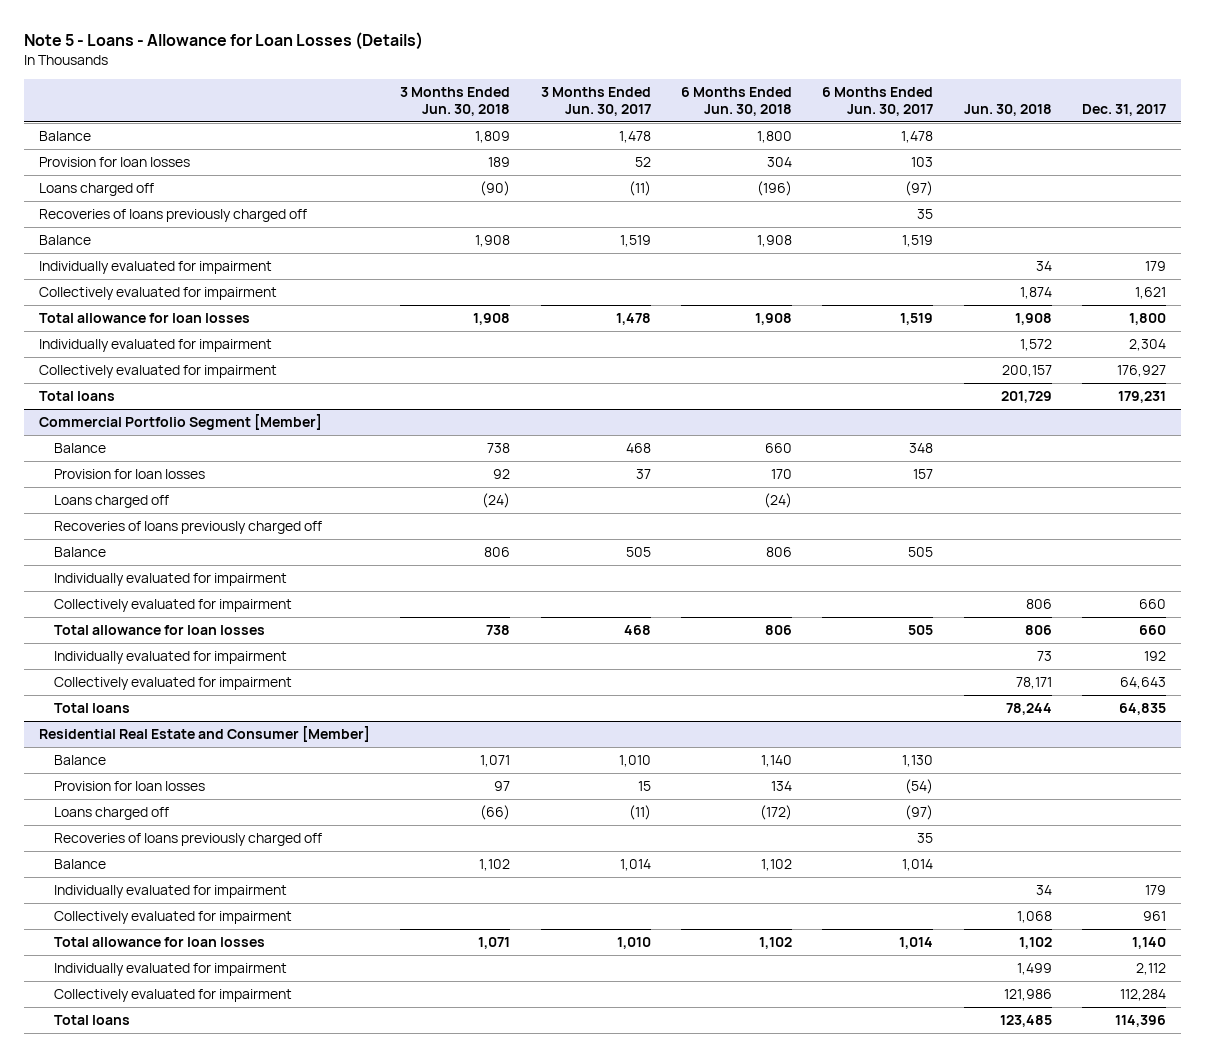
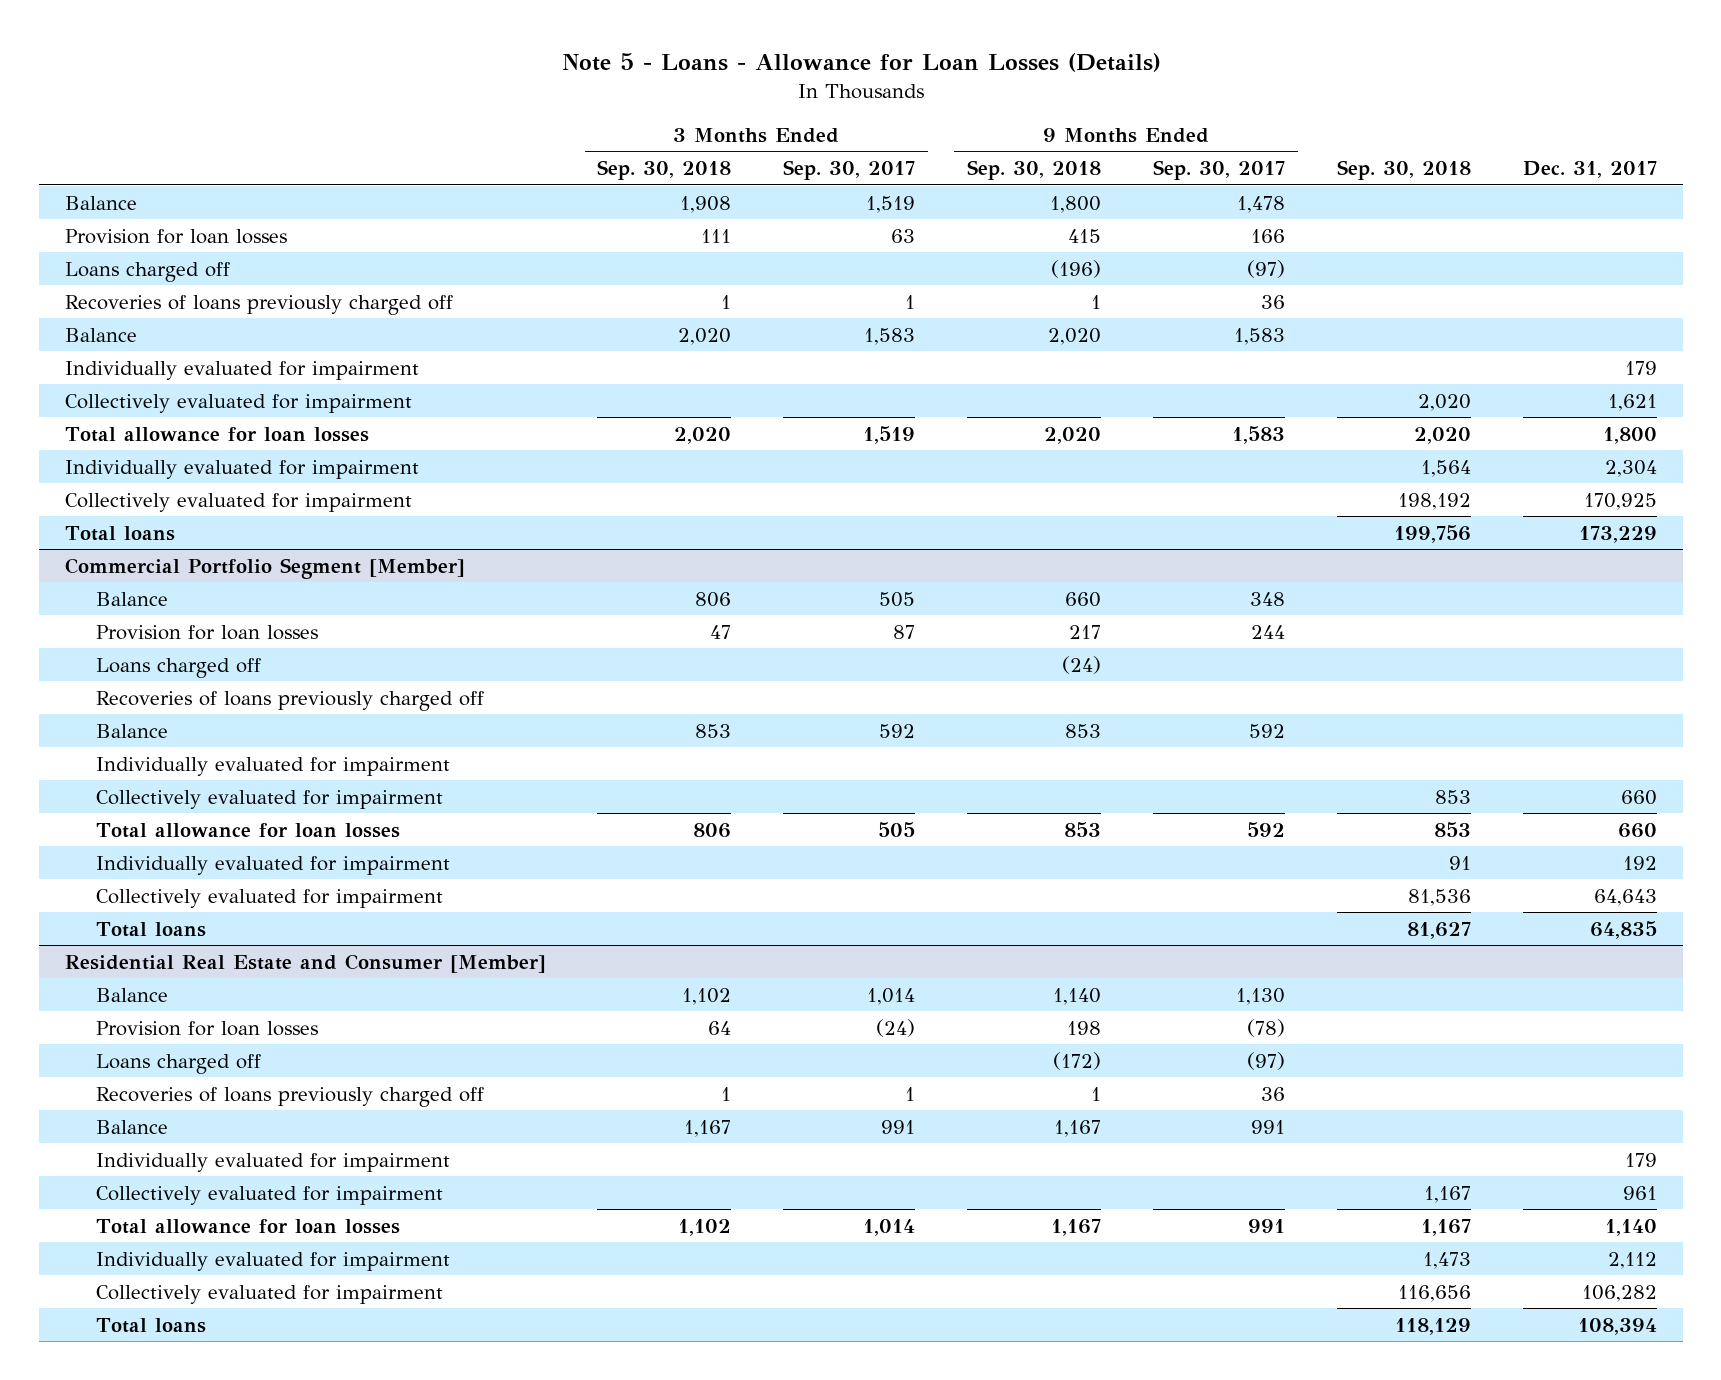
- | 3 Months Ended Jun. 30, 2018 | 3 Months Ended Jun. 30, 2017 | 6 Months Ended Jun. 30, 2018 | 6 Months Ended Jun. 30, 2017 | Jun. 30, 2018 | Dec. 31, 2017
+ | 3 Months Ended Sep. 30, 2018 | 3 Months Ended Sep. 30, 2017 | 9 Months Ended Sep. 30, 2018 | 9 Months Ended Sep. 30, 2017 | Sep. 30, 2018 | Dec. 31, 2017
- Collectively evaluated for impairment | | | | | 200,157 | 176,927
- Total loans | | | | | 201,729 | 179,231
+ Collectively evaluated for impairment | | | | | 198,192 | 170,925
+ Total loans | | | | | 199,756 | 173,229
@ Residential Real Estate and Consumer [Member]
- Collectively evaluated for impairment | | | | | 121,986 | 112,284
- Total loans | | | | | 123,485 | 114,396
+ Collectively evaluated for impairment | | | | | 116,656 | 106,282
+ Total loans | | | | | 118,129 | 108,394

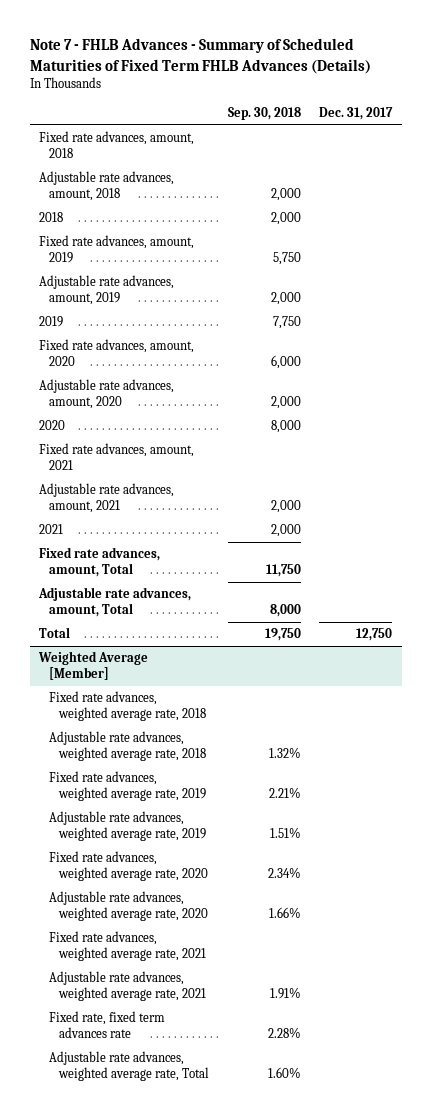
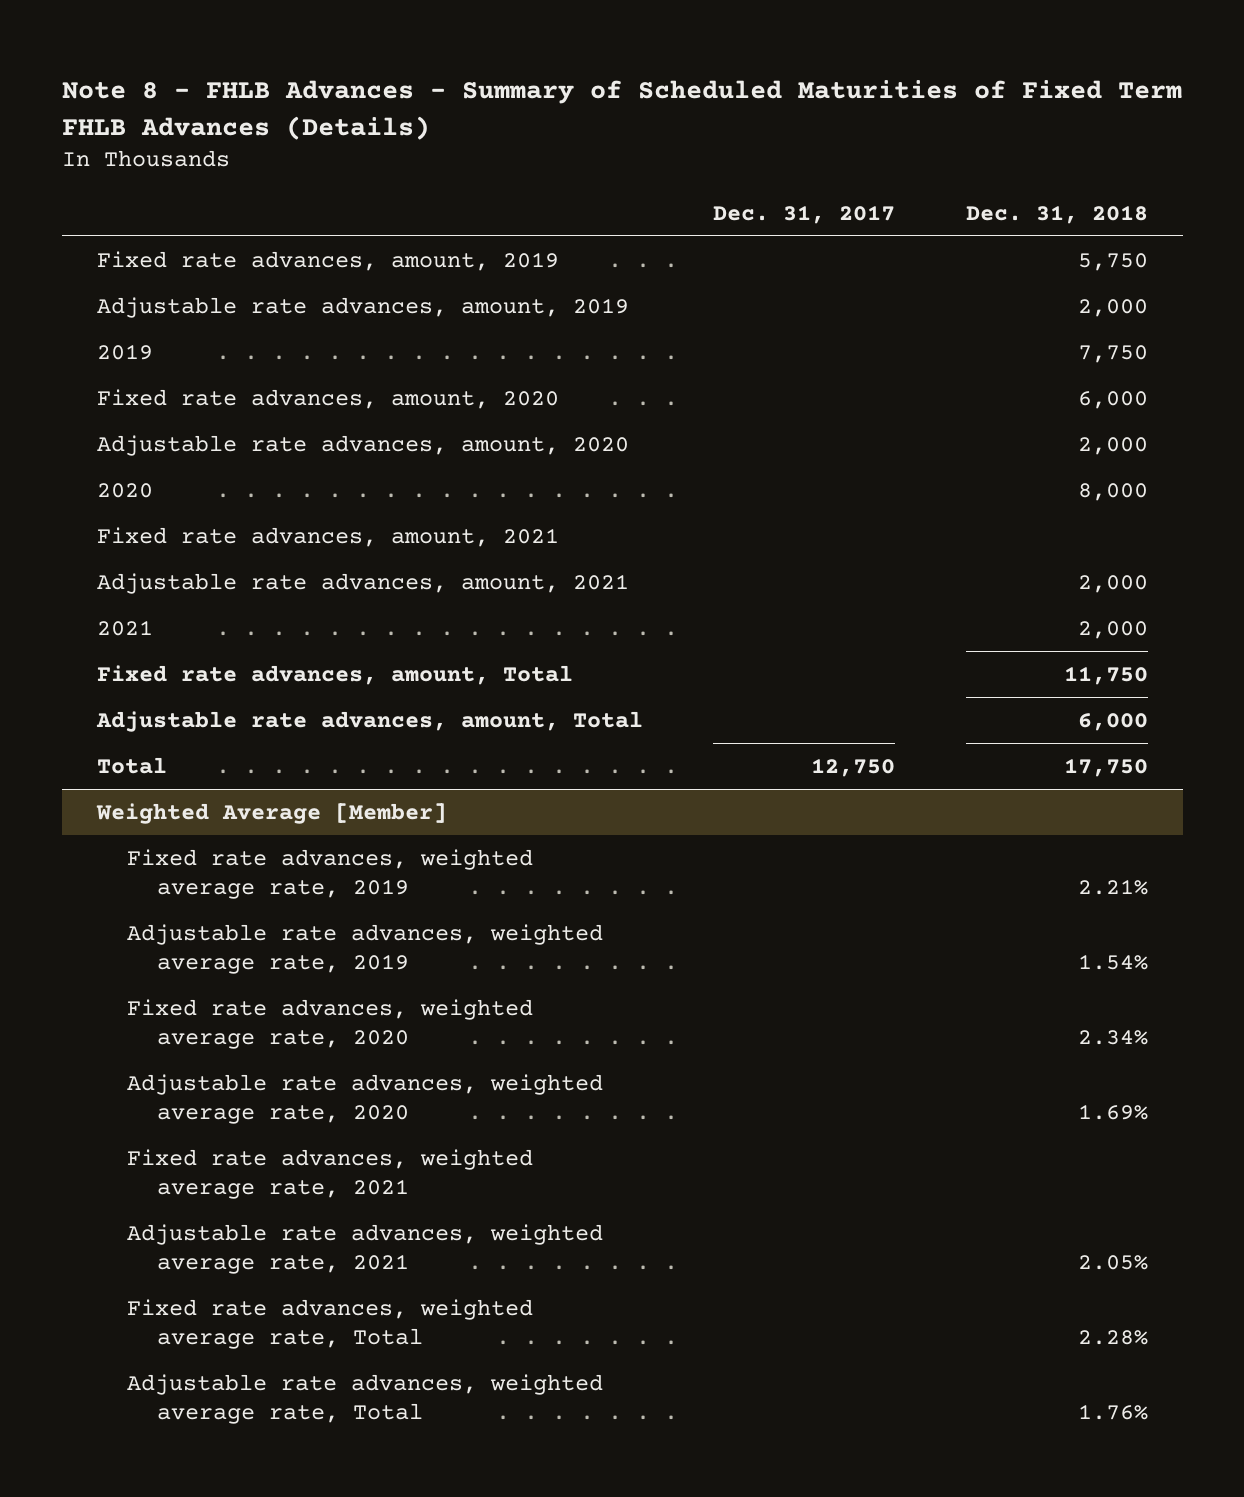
- Note 7 - FHLB Advances - Summary of Scheduled Maturities of Fixed Term FHLB Advances (Details)
+ Note 8 - FHLB Advances - Summary of Scheduled Maturities of Fixed Term FHLB Advances (Details)
- | Sep. 30, 2018 | Dec. 31, 2017
+ | Dec. 31, 2017 | Dec. 31, 2018
- Fixed rate advances, amount, 2018
- Adjustable rate advances, amount, 2018 | 2,000 |
- 2018 | 2,000 |
@ Weighted Average [Member]
- Fixed rate advances, weighted average rate, 2018
- Adjustable rate advances, weighted average rate, 2018 | 1.32% |
- Fixed rate, fixed term advances rate | 2.28% |
+ Fixed rate advances, weighted average rate, Total | | 2.28%

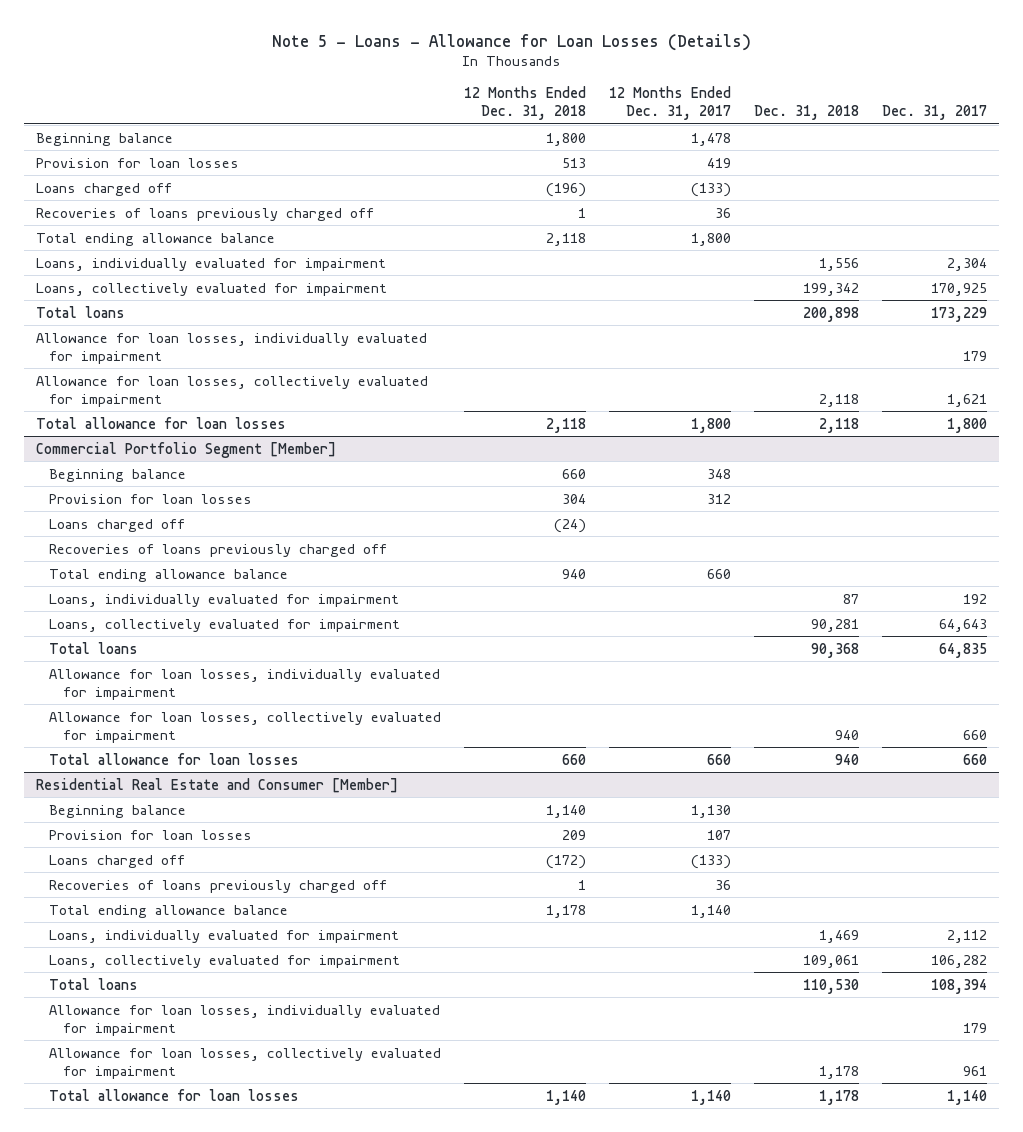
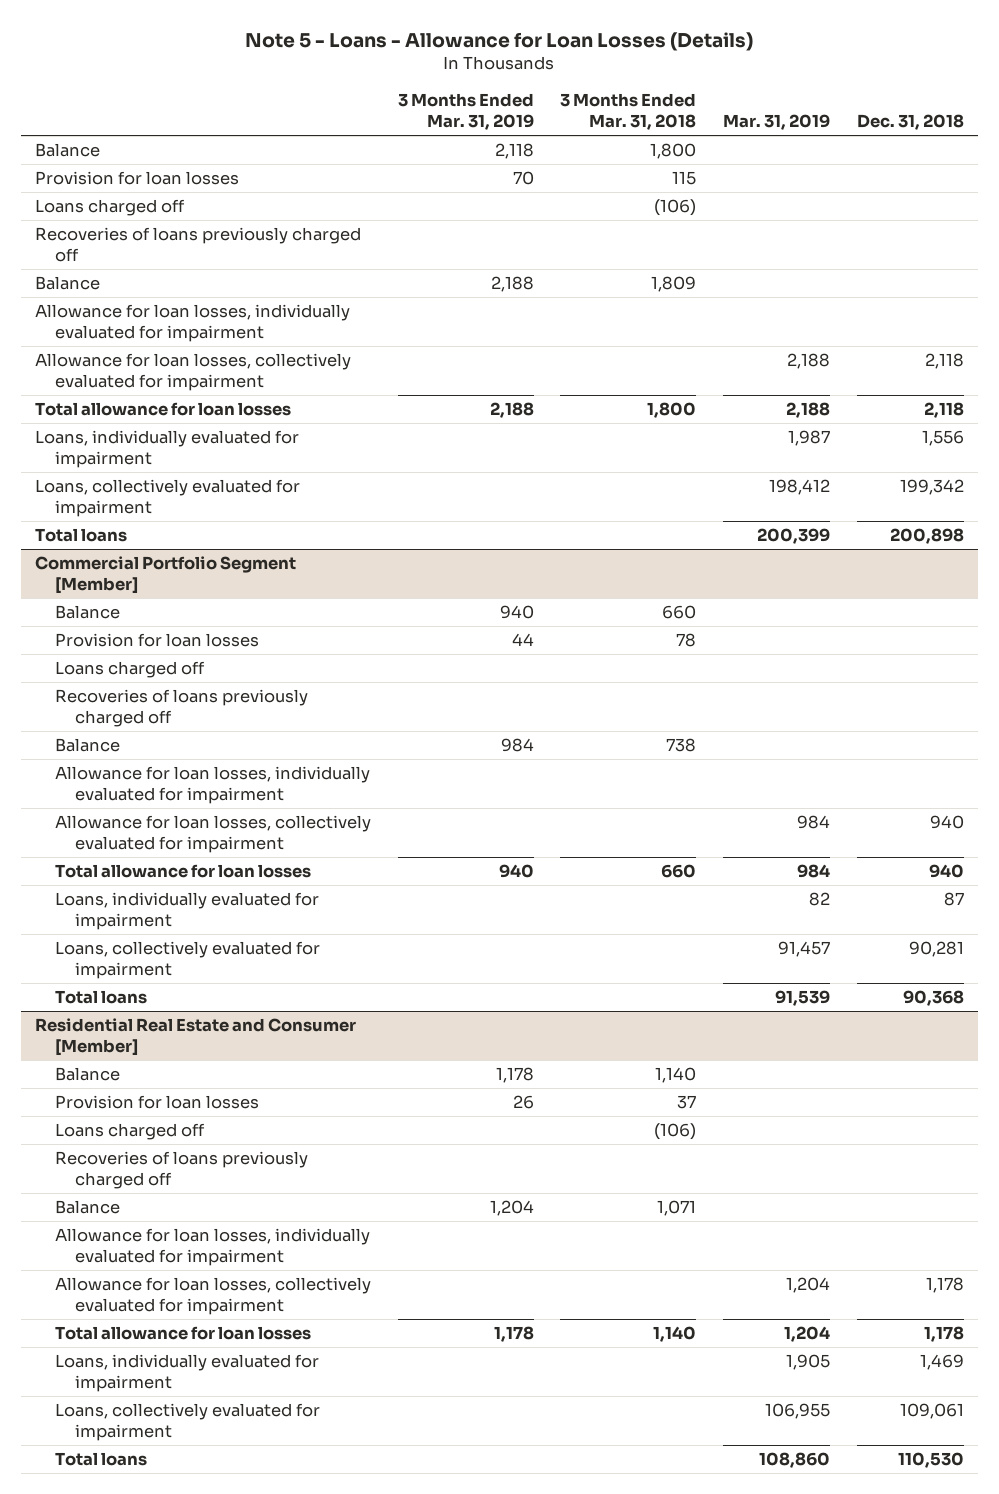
- | 12 Months Ended Dec. 31, 2018 | 12 Months Ended Dec. 31, 2017 | Dec. 31, 2018 | Dec. 31, 2017
+ | 3 Months Ended Mar. 31, 2019 | 3 Months Ended Mar. 31, 2018 | Mar. 31, 2019 | Dec. 31, 2018
- Beginning balance | 1,800 | 1,478 | |
+ Balance | 2,118 | 1,800 | |
- Total ending allowance balance | 2,118 | 1,800 | |
+ Balance | 2,188 | 1,809 | |
moved down: Loans, individually evaluated for impairment | | | 1,987 | 1,556
moved down: Loans, collectively evaluated for impairment | | | 198,412 | 199,342
moved down: Total loans | | | 200,399 | 200,898
@ Commercial Portfolio Segment [Member]
- Beginning balance | 660 | 348 | |
+ Balance | 940 | 660 | |
- Total ending allowance balance | 940 | 660 | |
+ Balance | 984 | 738 | |
moved down: Loans, individually evaluated for impairment | | | 82 | 87
moved down: Loans, collectively evaluated for impairment | | | 91,457 | 90,281
moved down: Total loans | | | 91,539 | 90,368
@ Residential Real Estate and Consumer [Member]
- Beginning balance | 1,140 | 1,130 | |
+ Balance | 1,178 | 1,140 | |
- Total ending allowance balance | 1,178 | 1,140 | |
+ Balance | 1,204 | 1,071 | |
moved down: Loans, individually evaluated for impairment | | | 1,905 | 1,469
moved down: Loans, collectively evaluated for impairment | | | 106,955 | 109,061
moved down: Total loans | | | 108,860 | 110,530

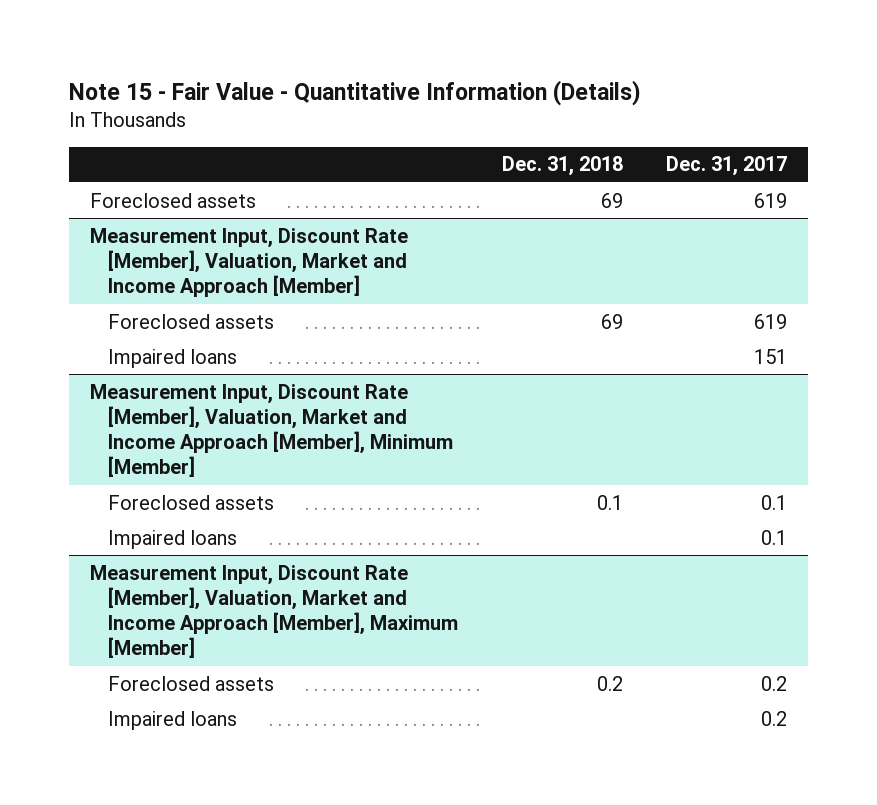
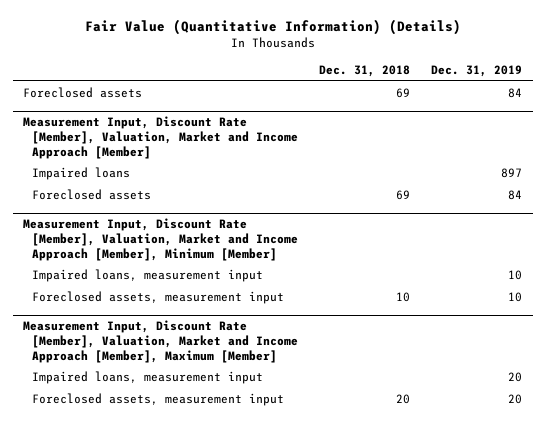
- Note 15 - Fair Value - Quantitative Information (Details)
+ Fair Value (Quantitative Information) (Details)
- | Dec. 31, 2018 | Dec. 31, 2017
+ | Dec. 31, 2018 | Dec. 31, 2019
@ Measurement Input, Discount Rate [Member], Valuation, Market and Income Approach [Member]
moved down: Foreclosed assets | 69 | 84
@ Measurement Input, Discount Rate [Member], Valuation, Market and Income Approach [Member], Minimum [Member]
- Foreclosed assets | 0.1 | 0.1
- Impaired loans | | 0.1
+ Impaired loans, measurement input | | 10
+ Foreclosed assets, measurement input | 10 | 10
@ Measurement Input, Discount Rate [Member], Valuation, Market and Income Approach [Member], Maximum [Member]
- Foreclosed assets | 0.2 | 0.2
- Impaired loans | | 0.2
+ Impaired loans, measurement input | | 20
+ Foreclosed assets, measurement input | 20 | 20

